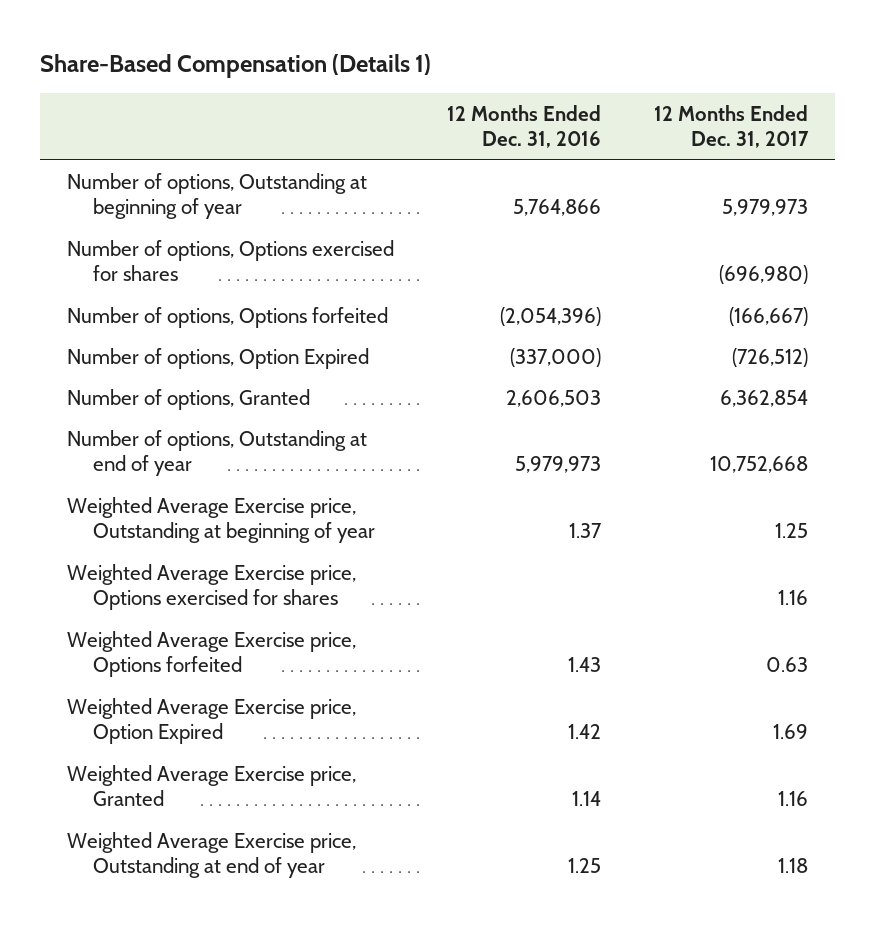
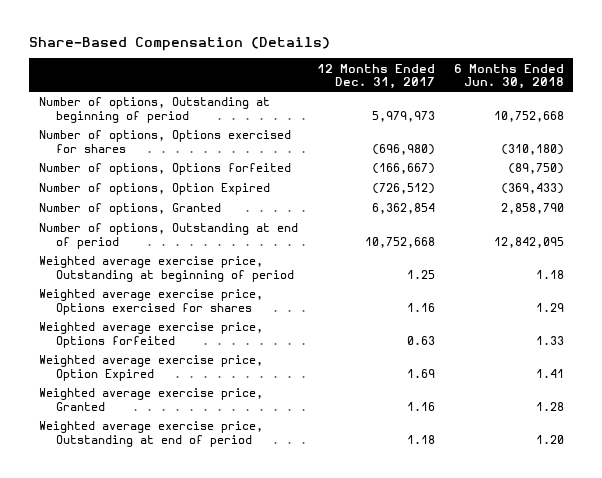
- Share-Based Compensation (Details 1)
+ Share-Based Compensation (Details)
- | 12 Months Ended Dec. 31, 2016 | 12 Months Ended Dec. 31, 2017
+ | 12 Months Ended Dec. 31, 2017 | 6 Months Ended Jun. 30, 2018
- Number of options, Outstanding at beginning of year | 5,764,866 | 5,979,973
+ Number of options, Outstanding at beginning of period | 5,979,973 | 10,752,668
- Number of options, Outstanding at end of year | 5,979,973 | 10,752,668
- Weighted Average Exercise price, Outstanding at beginning of year | 1.37 | 1.25
- Weighted Average Exercise price, Options exercised for shares | | 1.16
- Weighted Average Exercise price, Options forfeited | 1.43 | 0.63
- Weighted Average Exercise price, Option Expired | 1.42 | 1.69
- Weighted Average Exercise price, Granted | 1.14 | 1.16
- Weighted Average Exercise price, Outstanding at end of year | 1.25 | 1.18
+ Number of options, Outstanding at end of period | 10,752,668 | 12,842,095
+ Weighted average exercise price, Outstanding at beginning of period | 1.25 | 1.18
+ Weighted average exercise price, Options exercised for shares | 1.16 | 1.29
+ Weighted average exercise price, Options forfeited | 0.63 | 1.33
+ Weighted average exercise price, Option Expired | 1.69 | 1.41
+ Weighted average exercise price, Granted | 1.16 | 1.28
+ Weighted average exercise price, Outstanding at end of period | 1.18 | 1.20

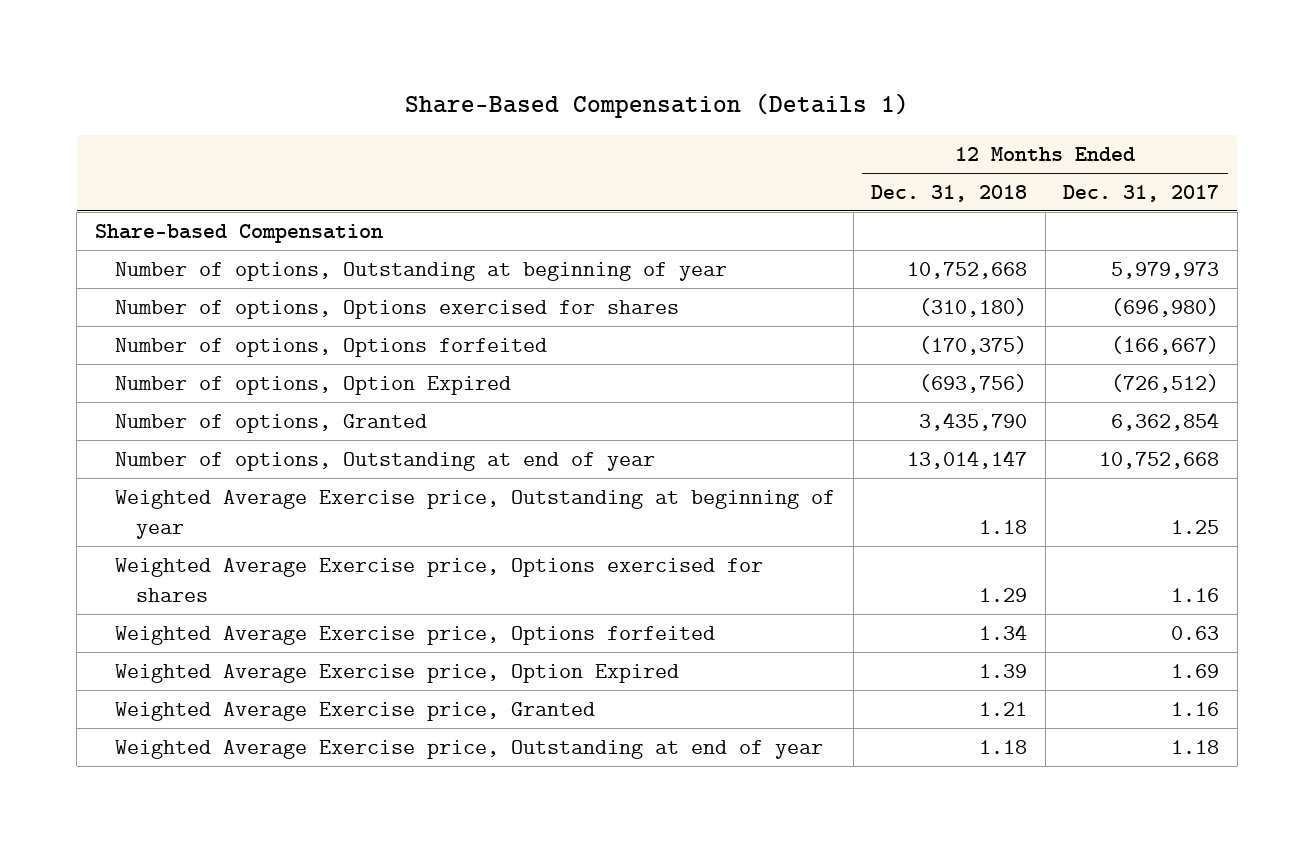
- Share-Based Compensation (Details)
+ Share-Based Compensation (Details 1)
- | 12 Months Ended Dec. 31, 2017 | 6 Months Ended Jun. 30, 2018
+ | 12 Months Ended Dec. 31, 2018 | 12 Months Ended Dec. 31, 2017
- Number of options, Outstanding at beginning of period | 5,979,973 | 10,752,668
+ Share-based Compensation
+ Number of options, Outstanding at beginning of year | 10,752,668 | 5,979,973
- Number of options, Outstanding at end of period | 10,752,668 | 12,842,095
- Weighted average exercise price, Outstanding at beginning of period | 1.25 | 1.18
- Weighted average exercise price, Options exercised for shares | 1.16 | 1.29
- Weighted average exercise price, Options forfeited | 0.63 | 1.33
- Weighted average exercise price, Option Expired | 1.69 | 1.41
- Weighted average exercise price, Granted | 1.16 | 1.28
- Weighted average exercise price, Outstanding at end of period | 1.18 | 1.20
+ Number of options, Outstanding at end of year | 13,014,147 | 10,752,668
+ Weighted Average Exercise price, Outstanding at beginning of year | 1.18 | 1.25
+ Weighted Average Exercise price, Options exercised for shares | 1.29 | 1.16
+ Weighted Average Exercise price, Options forfeited | 1.34 | 0.63
+ Weighted Average Exercise price, Option Expired | 1.39 | 1.69
+ Weighted Average Exercise price, Granted | 1.21 | 1.16
+ Weighted Average Exercise price, Outstanding at end of year | 1.18 | 1.18

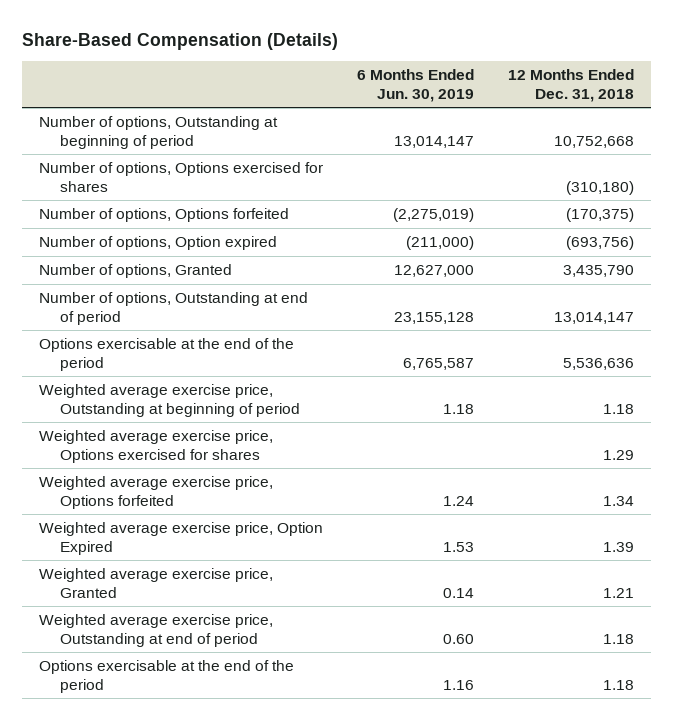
- Share-Based Compensation (Details 1)
+ Share-Based Compensation (Details)
- | 12 Months Ended Dec. 31, 2018 | 12 Months Ended Dec. 31, 2017
+ | 6 Months Ended Jun. 30, 2019 | 12 Months Ended Dec. 31, 2018
- Share-based Compensation
- Number of options, Outstanding at beginning of year | 10,752,668 | 5,979,973
+ Number of options, Outstanding at beginning of period | 13,014,147 | 10,752,668
- Number of options, Option Expired | (693,756) | (726,512)
+ Number of options, Option expired | (211,000) | (693,756)
- Number of options, Outstanding at end of year | 13,014,147 | 10,752,668
- Weighted Average Exercise price, Outstanding at beginning of year | 1.18 | 1.25
- Weighted Average Exercise price, Options exercised for shares | 1.29 | 1.16
- Weighted Average Exercise price, Options forfeited | 1.34 | 0.63
- Weighted Average Exercise price, Option Expired | 1.39 | 1.69
- Weighted Average Exercise price, Granted | 1.21 | 1.16
- Weighted Average Exercise price, Outstanding at end of year | 1.18 | 1.18
+ Number of options, Outstanding at end of period | 23,155,128 | 13,014,147
+ Options exercisable at the end of the period | 6,765,587 | 5,536,636
+ Weighted average exercise price, Outstanding at beginning of period | 1.18 | 1.18
+ Weighted average exercise price, Options exercised for shares | | 1.29
+ Weighted average exercise price, Options forfeited | 1.24 | 1.34
+ Weighted average exercise price, Option Expired | 1.53 | 1.39
+ Weighted average exercise price, Granted | 0.14 | 1.21
+ Weighted average exercise price, Outstanding at end of period | 0.60 | 1.18
+ Options exercisable at the end of the period | 1.16 | 1.18

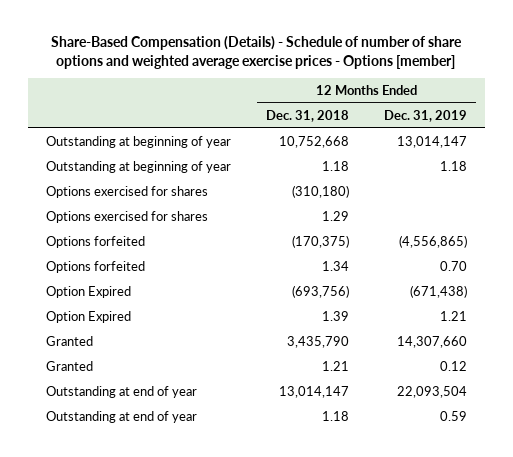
- Share-Based Compensation (Details)
+ Share-Based Compensation (Details) - Schedule of number of share options and weighted average exercise prices - Options [member]
- | 6 Months Ended Jun. 30, 2019 | 12 Months Ended Dec. 31, 2018
+ | 12 Months Ended Dec. 31, 2018 | 12 Months Ended Dec. 31, 2019
- Number of options, Outstanding at beginning of period | 13,014,147 | 10,752,668
- Number of options, Options exercised for shares | | (310,180)
- Number of options, Options forfeited | (2,275,019) | (170,375)
- Number of options, Option expired | (211,000) | (693,756)
- Number of options, Granted | 12,627,000 | 3,435,790
- Number of options, Outstanding at end of period | 23,155,128 | 13,014,147
- Options exercisable at the end of the period | 6,765,587 | 5,536,636
- Weighted average exercise price, Outstanding at beginning of period | 1.18 | 1.18
- Weighted average exercise price, Options exercised for shares | | 1.29
- Weighted average exercise price, Options forfeited | 1.24 | 1.34
- Weighted average exercise price, Option Expired | 1.53 | 1.39
- Weighted average exercise price, Granted | 0.14 | 1.21
- Weighted average exercise price, Outstanding at end of period | 0.60 | 1.18
- Options exercisable at the end of the period | 1.16 | 1.18
+ Outstanding at beginning of year | 10,752,668 | 13,014,147
+ Outstanding at beginning of year | 1.18 | 1.18
+ Options exercised for shares | (310,180) |
+ Options exercised for shares | 1.29 |
+ Options forfeited | (170,375) | (4,556,865)
+ Options forfeited | 1.34 | 0.70
+ Option Expired | (693,756) | (671,438)
+ Option Expired | 1.39 | 1.21
+ Granted | 3,435,790 | 14,307,660
+ Granted | 1.21 | 0.12
+ Outstanding at end of year | 13,014,147 | 22,093,504
+ Outstanding at end of year | 1.18 | 0.59

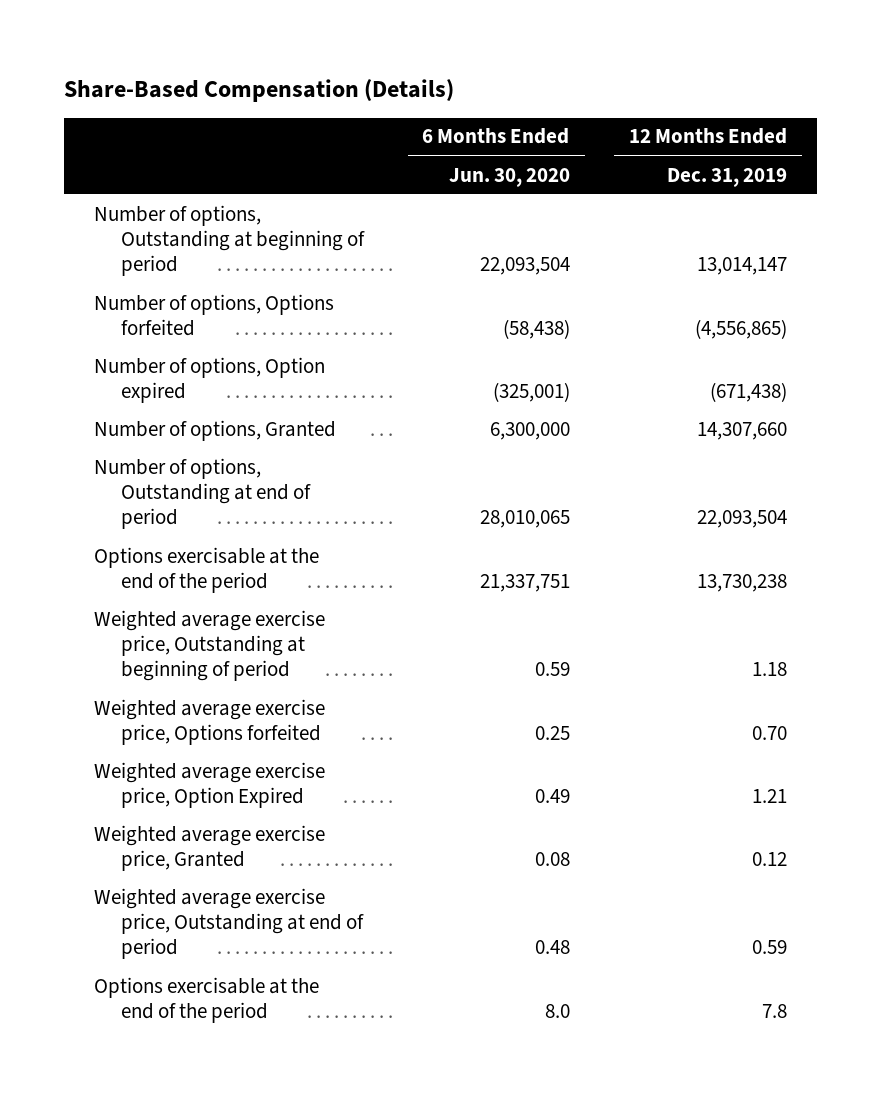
- Share-Based Compensation (Details) - Schedule of number of share options and weighted average exercise prices - Options [member]
+ Share-Based Compensation (Details)
- | 12 Months Ended Dec. 31, 2018 | 12 Months Ended Dec. 31, 2019
+ | 6 Months Ended Jun. 30, 2020 | 12 Months Ended Dec. 31, 2019
- Outstanding at beginning of year | 10,752,668 | 13,014,147
- Outstanding at beginning of year | 1.18 | 1.18
- Options exercised for shares | (310,180) |
- Options exercised for shares | 1.29 |
- Options forfeited | (170,375) | (4,556,865)
- Options forfeited | 1.34 | 0.70
- Option Expired | (693,756) | (671,438)
- Option Expired | 1.39 | 1.21
- Granted | 3,435,790 | 14,307,660
- Granted | 1.21 | 0.12
- Outstanding at end of year | 13,014,147 | 22,093,504
- Outstanding at end of year | 1.18 | 0.59
+ Number of options, Outstanding at beginning of period | 22,093,504 | 13,014,147
+ Number of options, Options forfeited | (58,438) | (4,556,865)
+ Number of options, Option expired | (325,001) | (671,438)
+ Number of options, Granted | 6,300,000 | 14,307,660
+ Number of options, Outstanding at end of period | 28,010,065 | 22,093,504
+ Options exercisable at the end of the period | 21,337,751 | 13,730,238
+ Weighted average exercise price, Outstanding at beginning of period | 0.59 | 1.18
+ Weighted average exercise price, Options forfeited | 0.25 | 0.70
+ Weighted average exercise price, Option Expired | 0.49 | 1.21
+ Weighted average exercise price, Granted | 0.08 | 0.12
+ Weighted average exercise price, Outstanding at end of period | 0.48 | 0.59
+ Options exercisable at the end of the period | 8.0 | 7.8

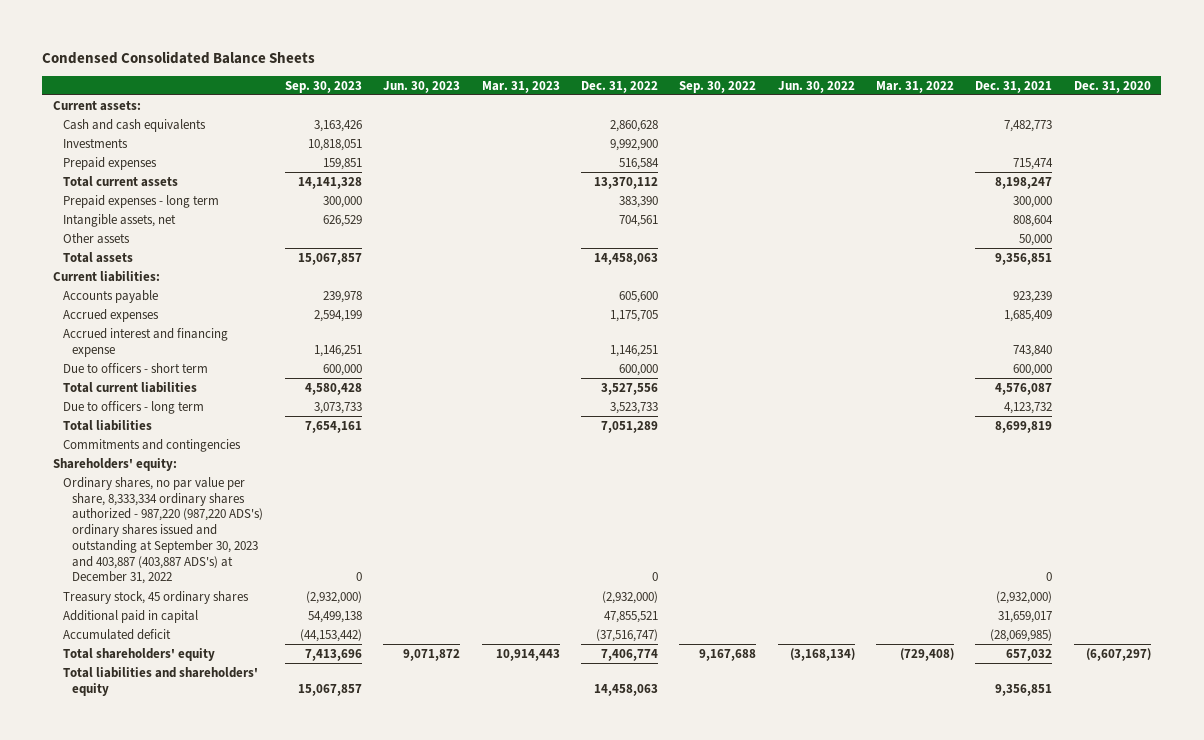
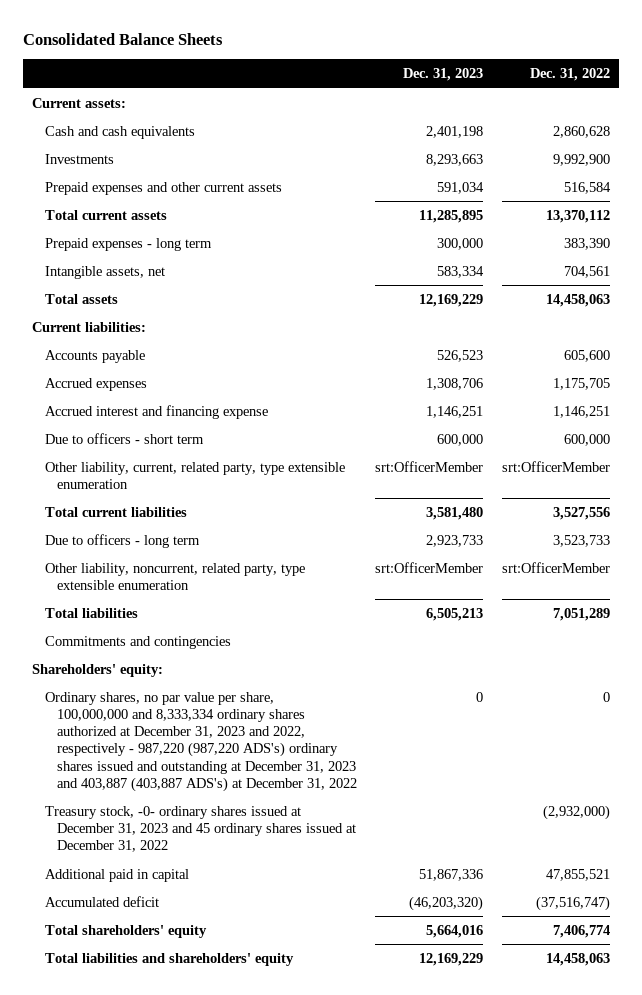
- Condensed Consolidated Balance Sheets
+ Consolidated Balance Sheets
- | Sep. 30, 2023 | Jun. 30, 2023 | Mar. 31, 2023 | Dec. 31, 2022 | Sep. 30, 2022 | Jun. 30, 2022 | Mar. 31, 2022 | Dec. 31, 2021 | Dec. 31, 2020
+ | Dec. 31, 2023 | Dec. 31, 2022
- Prepaid expenses | 159,851 | | | 516,584 | | | | 715,474 |
+ Prepaid expenses and other current assets | 591,034 | 516,584
- Other assets | | | | | | | | 50,000 |
+ Other liability, current, related party, type extensible enumeration | srt:OfficerMember | srt:OfficerMember
+ Other liability, noncurrent, related party, type extensible enumeration | srt:OfficerMember | srt:OfficerMember
- Ordinary shares, no par value per share, 8,333,334 ordinary shares authorized - 987,220 (987,220 ADS's) ordinary shares issued and outstanding at September 30, 2023 and 403,887 (403,887 ADS's) at December 31, 2022 | 0 | | | 0 | | | | 0 |
- Treasury stock, 45 ordinary shares | (2,932,000) | | | (2,932,000) | | | | (2,932,000) |
+ Ordinary shares, no par value per share, 100,000,000 and 8,333,334 ordinary shares authorized at December 31, 2023 and 2022, respectively - 987,220 (987,220 ADS's) ordinary shares issued and outstanding at December 31, 2023 and 403,887 (403,887 ADS's) at December 31, 2022 | 0 | 0
+ Treasury stock, -0- ordinary shares issued at December 31, 2023 and 45 ordinary shares issued at December 31, 2022 | | (2,932,000)

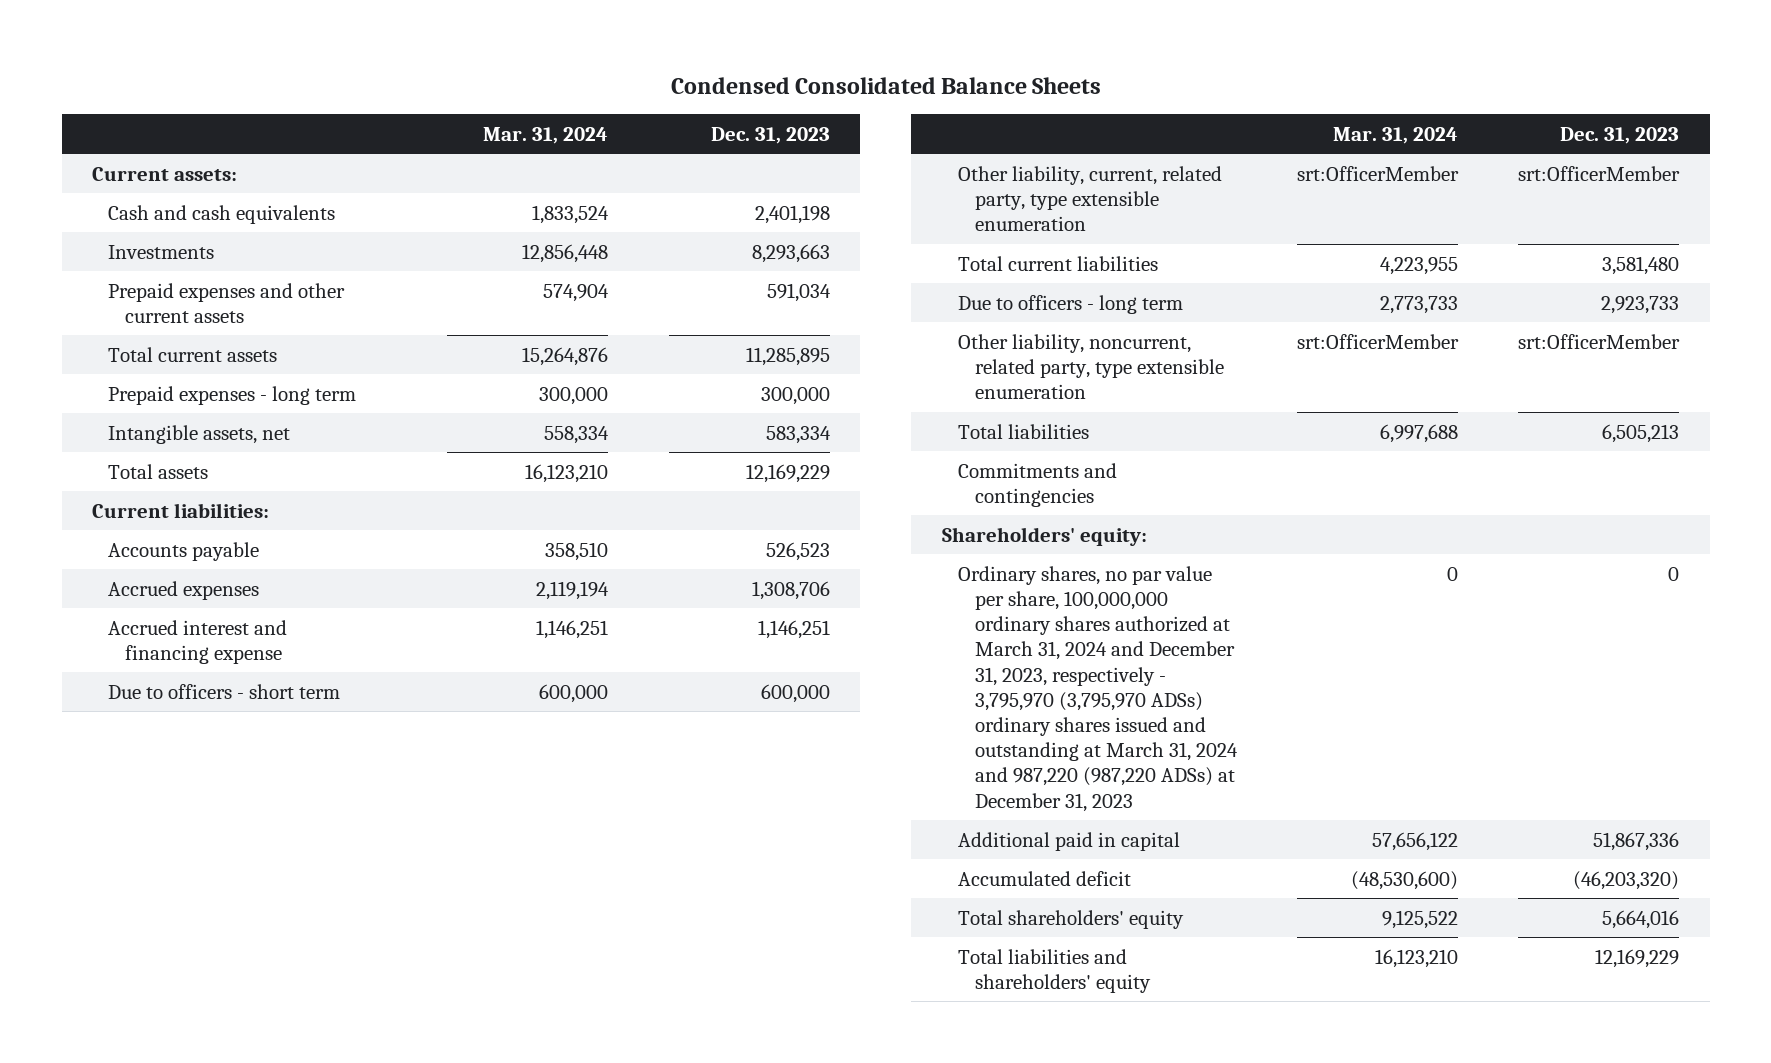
- Consolidated Balance Sheets
+ Condensed Consolidated Balance Sheets
- | Dec. 31, 2023 | Dec. 31, 2022
+ | Mar. 31, 2024 | Dec. 31, 2023
- Ordinary shares, no par value per share, 100,000,000 and 8,333,334 ordinary shares authorized at December 31, 2023 and 2022, respectively - 987,220 (987,220 ADS's) ordinary shares issued and outstanding at December 31, 2023 and 403,887 (403,887 ADS's) at December 31, 2022 | 0 | 0
- Treasury stock, -0- ordinary shares issued at December 31, 2023 and 45 ordinary shares issued at December 31, 2022 | | (2,932,000)
+ Ordinary shares, no par value per share, 100,000,000 ordinary shares authorized at March 31, 2024 and December 31, 2023, respectively - 3,795,970 (3,795,970 ADSs) ordinary shares issued and outstanding at March 31, 2024 and 987,220 (987,220 ADSs) at December 31, 2023 | 0 | 0

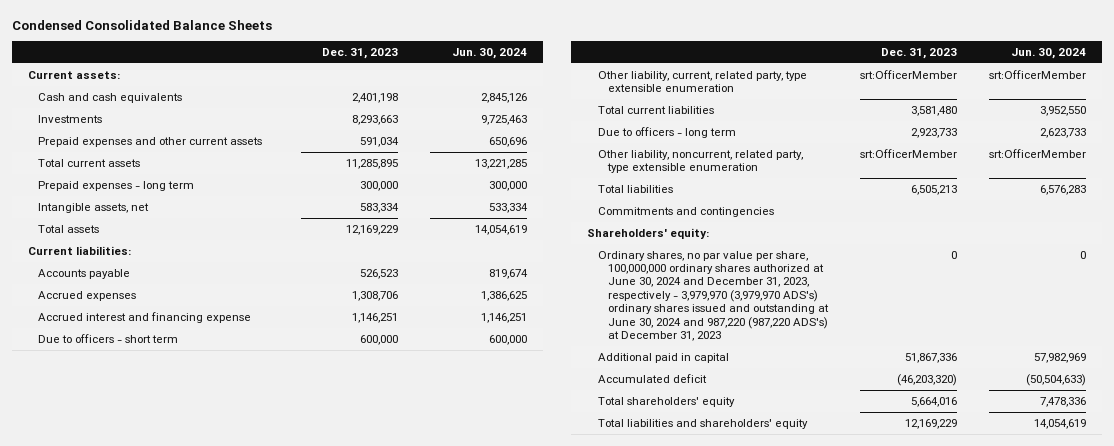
- | Mar. 31, 2024 | Dec. 31, 2023
+ | Dec. 31, 2023 | Jun. 30, 2024
- Ordinary shares, no par value per share, 100,000,000 ordinary shares authorized at March 31, 2024 and December 31, 2023, respectively - 3,795,970 (3,795,970 ADSs) ordinary shares issued and outstanding at March 31, 2024 and 987,220 (987,220 ADSs) at December 31, 2023 | 0 | 0
+ Ordinary shares, no par value per share, 100,000,000 ordinary shares authorized at June 30, 2024 and December 31, 2023, respectively - 3,979,970 (3,979,970 ADS's) ordinary shares issued and outstanding at June 30, 2024 and 987,220 (987,220 ADS's) at December 31, 2023 | 0 | 0

